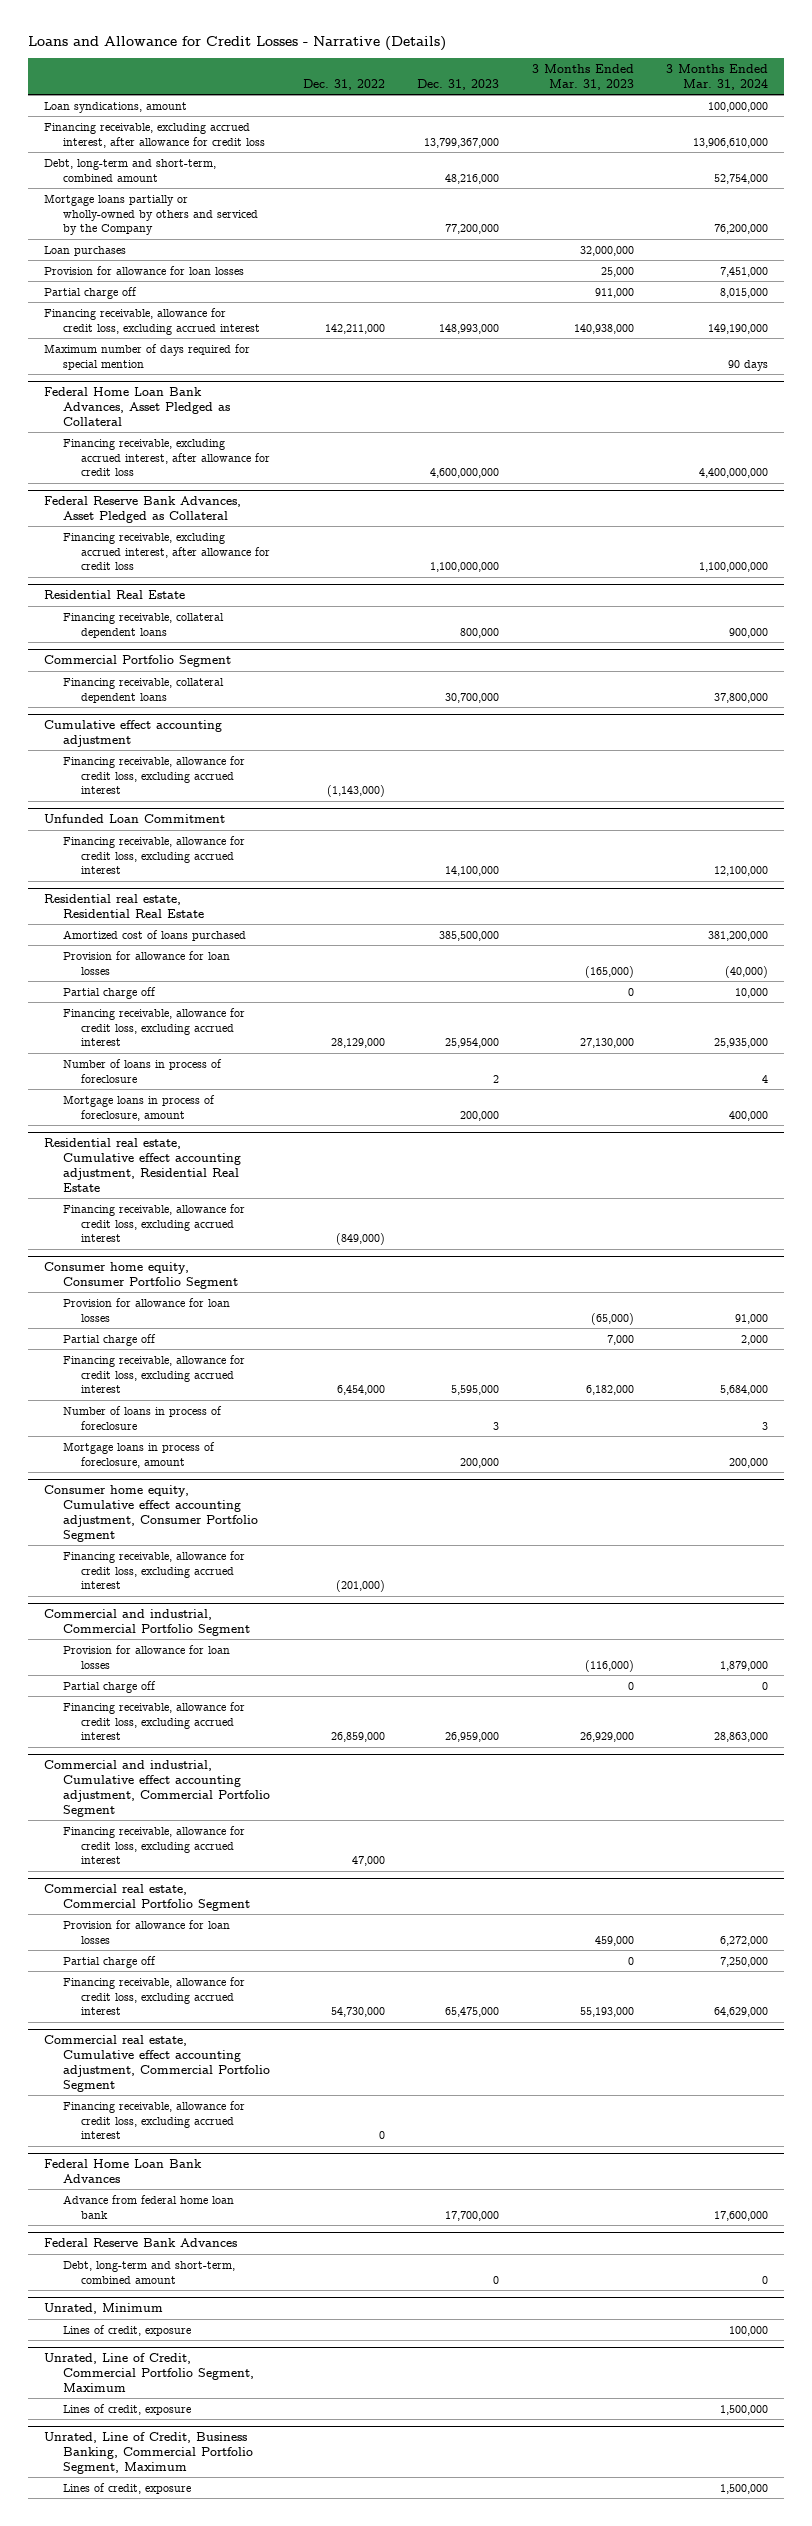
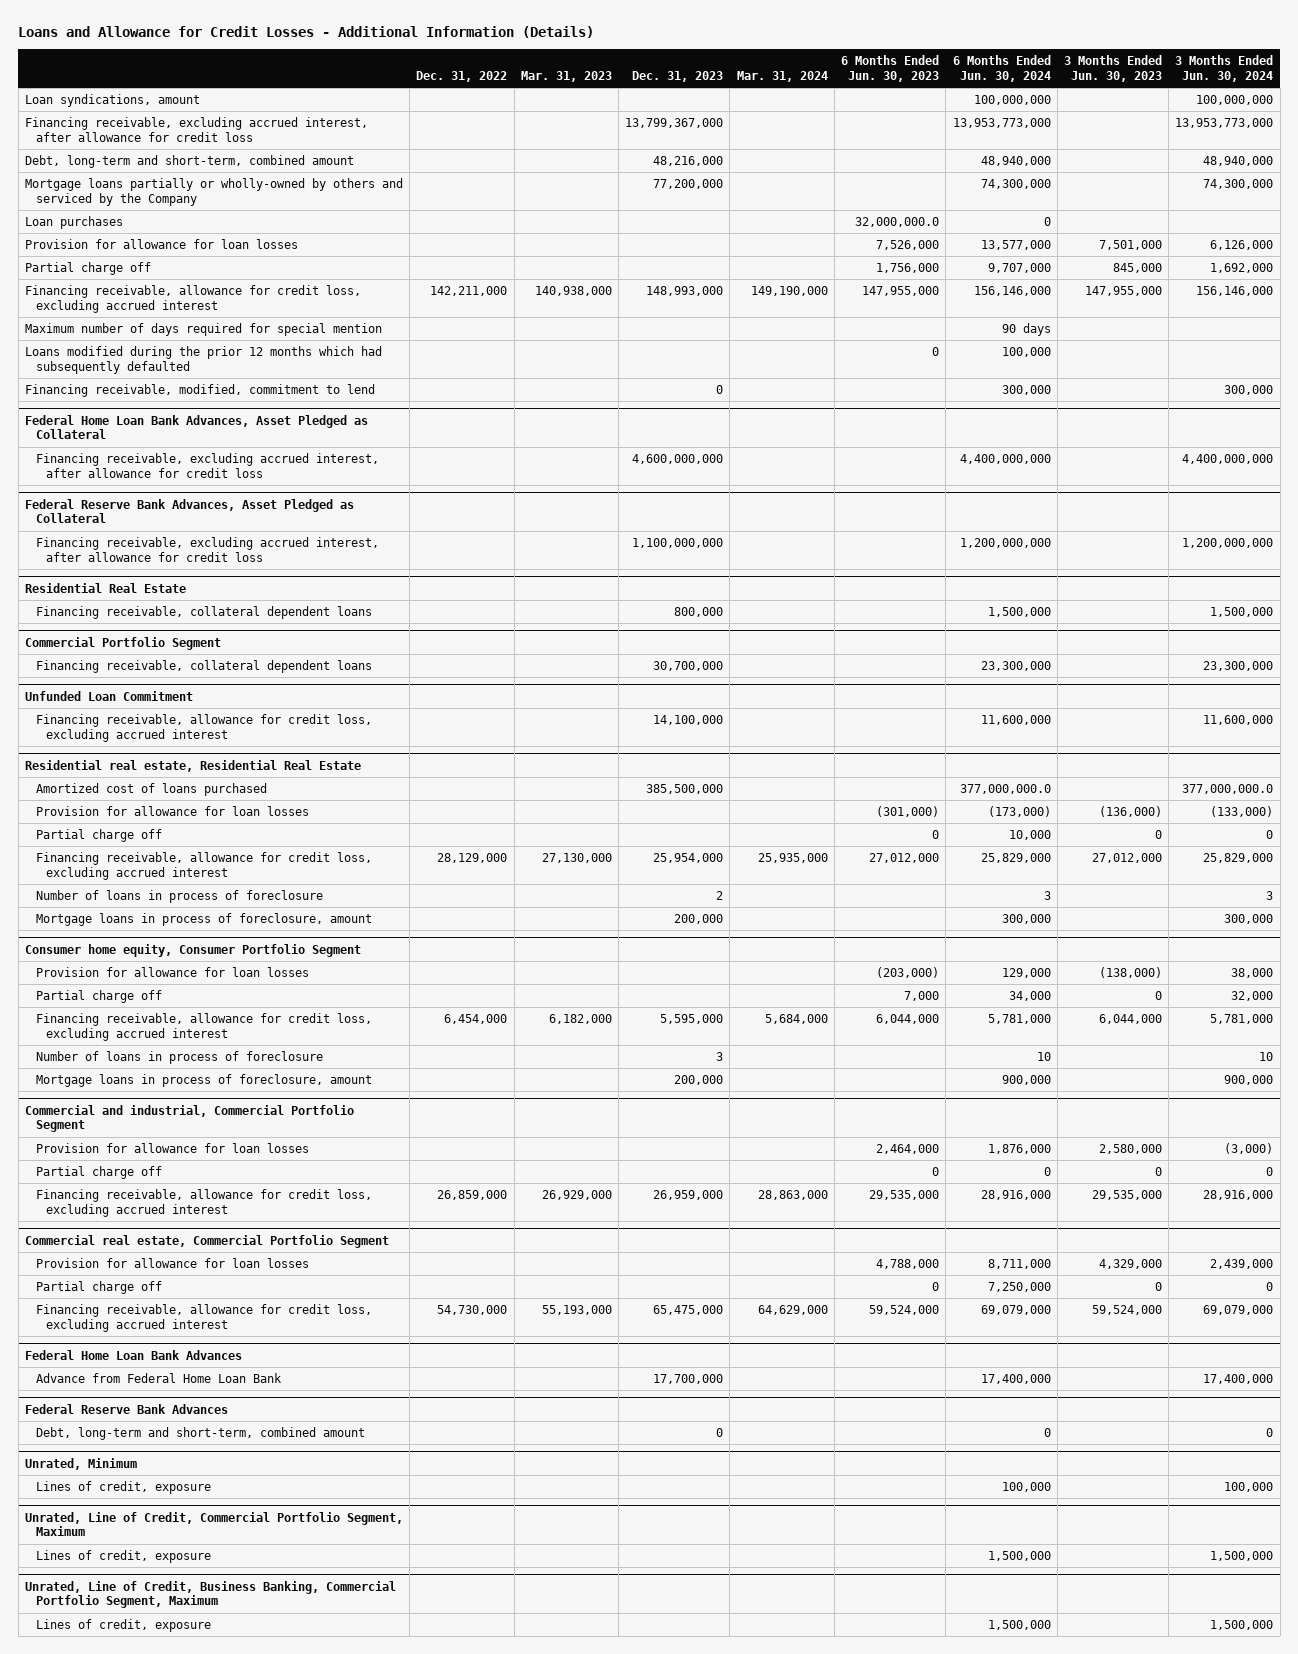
- Loans and Allowance for Credit Losses - Narrative (Details)
+ Loans and Allowance for Credit Losses - Additional Information (Details)
- | Dec. 31, 2022 | Dec. 31, 2023 | 3 Months Ended Mar. 31, 2023 | 3 Months Ended Mar. 31, 2024
+ | Dec. 31, 2022 | Mar. 31, 2023 | Dec. 31, 2023 | Mar. 31, 2024 | 6 Months Ended Jun. 30, 2023 | 6 Months Ended Jun. 30, 2024 | 3 Months Ended Jun. 30, 2023 | 3 Months Ended Jun. 30, 2024
+ Loans modified during the prior 12 months which had subsequently defaulted | | | | | 0 | 100,000 | |
+ Financing receivable, modified, commitment to lend | | | 0 | | | 300,000 | | 300,000
- Cumulative effect accounting adjustment
- Financing receivable, allowance for credit loss, excluding accrued interest | (1,143,000) | | |
- Residential real estate, Cumulative effect accounting adjustment, Residential Real Estate
- Financing receivable, allowance for credit loss, excluding accrued interest | (849,000) | | |
- Consumer home equity, Cumulative effect accounting adjustment, Consumer Portfolio Segment
- Financing receivable, allowance for credit loss, excluding accrued interest | (201,000) | | |
- Commercial and industrial, Cumulative effect accounting adjustment, Commercial Portfolio Segment
- Financing receivable, allowance for credit loss, excluding accrued interest | 47,000 | | |
- Commercial real estate, Cumulative effect accounting adjustment, Commercial Portfolio Segment
- Financing receivable, allowance for credit loss, excluding accrued interest | 0 | | |
@ Federal Home Loan Bank Advances
- Advance from federal home loan bank | | 17,700,000 | | 17,600,000
+ Advance from Federal Home Loan Bank | | | 17,700,000 | | | 17,400,000 | | 17,400,000

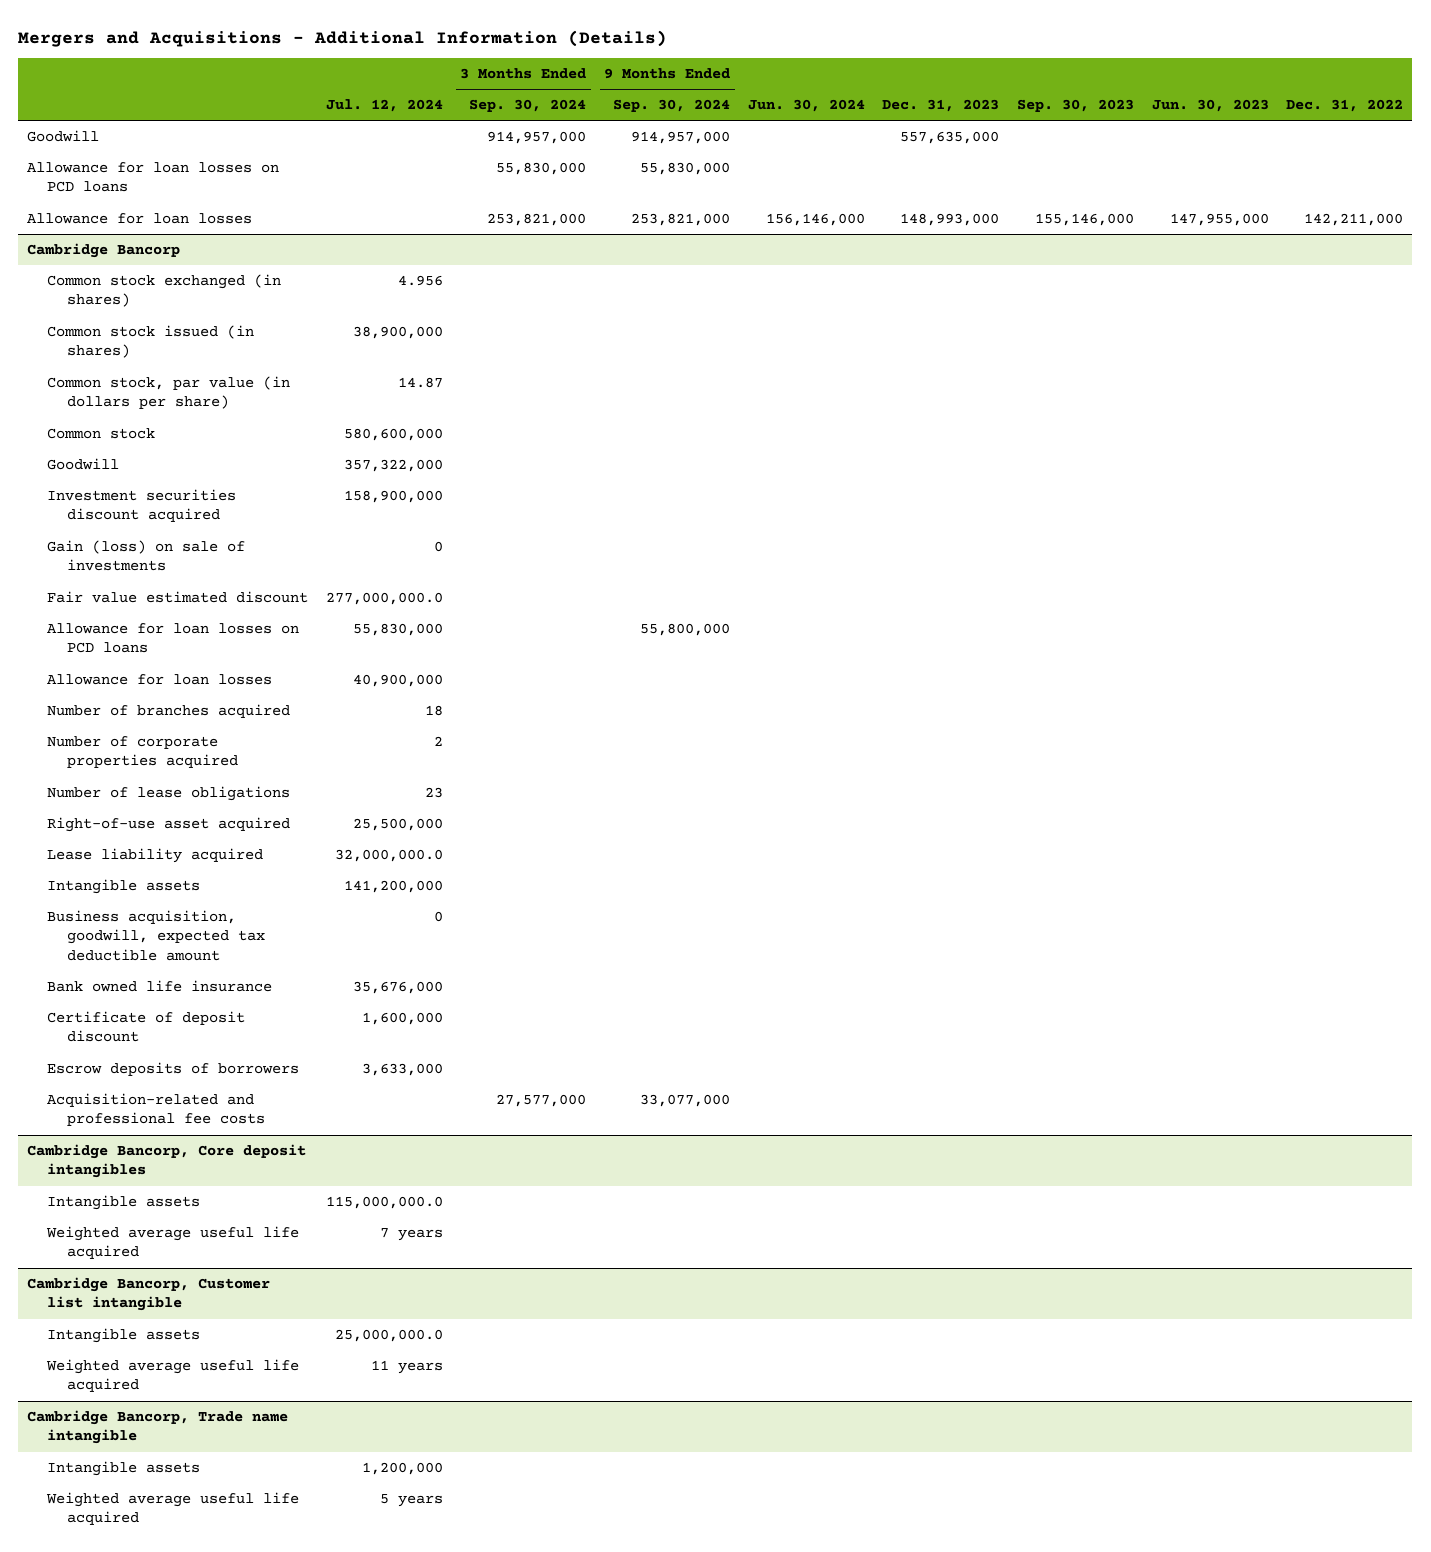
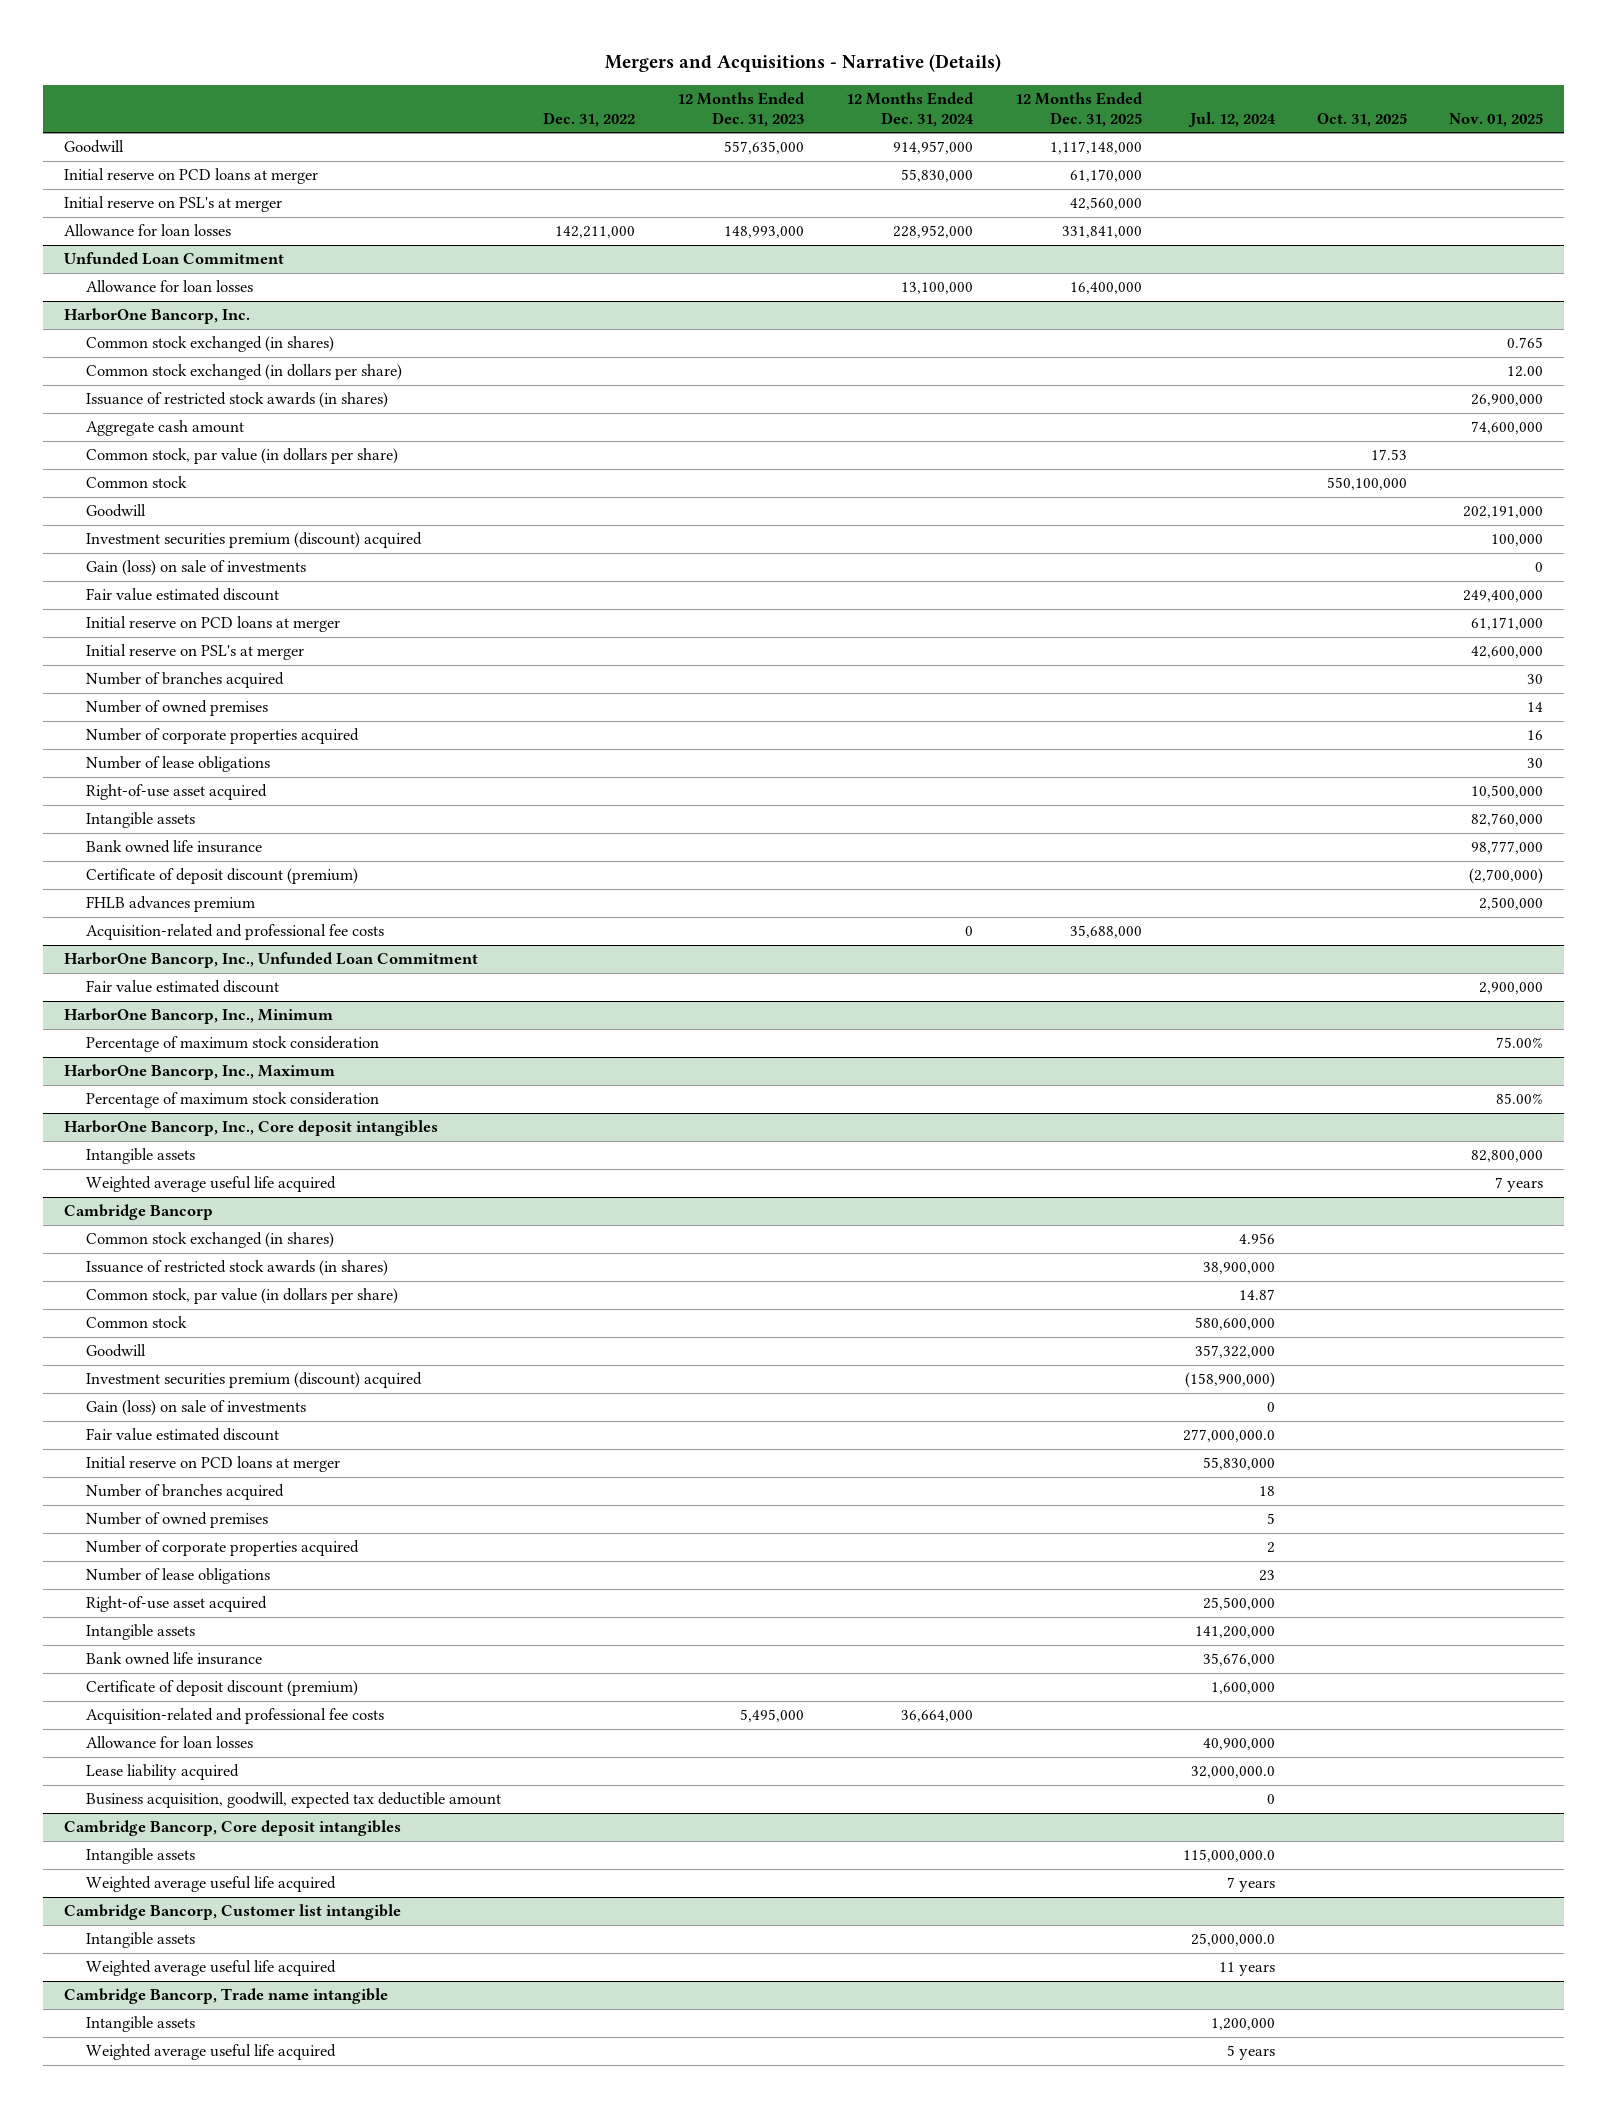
- Mergers and Acquisitions - Additional Information (Details)
+ Mergers and Acquisitions - Narrative (Details)
- | Jul. 12, 2024 | 3 Months Ended Sep. 30, 2024 | 9 Months Ended Sep. 30, 2024 | Jun. 30, 2024 | Dec. 31, 2023 | Sep. 30, 2023 | Jun. 30, 2023 | Dec. 31, 2022
+ | Dec. 31, 2022 | 12 Months Ended Dec. 31, 2023 | 12 Months Ended Dec. 31, 2024 | 12 Months Ended Dec. 31, 2025 | Jul. 12, 2024 | Oct. 31, 2025 | Nov. 01, 2025
- Allowance for loan losses on PCD loans | | 55,830,000 | 55,830,000 | | | | |
+ Initial reserve on PCD loans at merger | | | 55,830,000 | 61,170,000 | | |
+ Initial reserve on PSL's at merger | | | | 42,560,000 | | |
+ Unfunded Loan Commitment
+ Allowance for loan losses | | | 13,100,000 | 16,400,000 | | |
+ HarborOne Bancorp, Inc.
+ Common stock exchanged (in shares) | | | | | | | 0.765
+ Common stock exchanged (in dollars per share) | | | | | | | 12.00
+ Issuance of restricted stock awards (in shares) | | | | | | | 26,900,000
+ Aggregate cash amount | | | | | | | 74,600,000
+ Common stock, par value (in dollars per share) | | | | | | 17.53 |
+ Common stock | | | | | | 550,100,000 |
+ Goodwill | | | | | | | 202,191,000
+ Investment securities premium (discount) acquired | | | | | | | 100,000
+ Gain (loss) on sale of investments | | | | | | | 0
+ Fair value estimated discount | | | | | | | 249,400,000
+ Initial reserve on PCD loans at merger | | | | | | | 61,171,000
+ Initial reserve on PSL's at merger | | | | | | | 42,600,000
+ Number of branches acquired | | | | | | | 30
+ Number of owned premises | | | | | | | 14
+ Number of corporate properties acquired | | | | | | | 16
+ Number of lease obligations | | | | | | | 30
+ Right-of-use asset acquired | | | | | | | 10,500,000
+ Intangible assets | | | | | | | 82,760,000
+ Bank owned life insurance | | | | | | | 98,777,000
+ Certificate of deposit discount (premium) | | | | | | | (2,700,000)
+ FHLB advances premium | | | | | | | 2,500,000
+ Acquisition-related and professional fee costs | | | 0 | 35,688,000 | | |
+ HarborOne Bancorp, Inc., Unfunded Loan Commitment
+ Fair value estimated discount | | | | | | | 2,900,000
+ HarborOne Bancorp, Inc., Minimum
+ Percentage of maximum stock consideration | | | | | | | 75.00%
+ HarborOne Bancorp, Inc., Maximum
+ Percentage of maximum stock consideration | | | | | | | 85.00%
+ HarborOne Bancorp, Inc., Core deposit intangibles
+ Intangible assets | | | | | | | 82,800,000
+ Weighted average useful life acquired | | | | | | | 7 years
@ Cambridge Bancorp
- Common stock issued (in shares) | 38,900,000 | | | | | | |
+ Issuance of restricted stock awards (in shares) | | | | | 38,900,000 | |
- Investment securities discount acquired | 158,900,000 | | | | | | |
+ Investment securities premium (discount) acquired | | | | | (158,900,000) | |
- Allowance for loan losses on PCD loans | 55,830,000 | | 55,800,000 | | | | |
+ Initial reserve on PCD loans at merger | | | | | 55,830,000 | |
+ Number of owned premises | | | | | 5 | |
- Certificate of deposit discount | 1,600,000 | | | | | | |
- Escrow deposits of borrowers | 3,633,000 | | | | | | |
+ Certificate of deposit discount (premium) | | | | | 1,600,000 | |
moved down: Allowance for loan losses | | | | | 40,900,000 | |
moved down: Lease liability acquired | | | | | 32,000,000.0 | |
moved down: Business acquisition, goodwill, expected tax deductible amount | | | | | 0 | |

